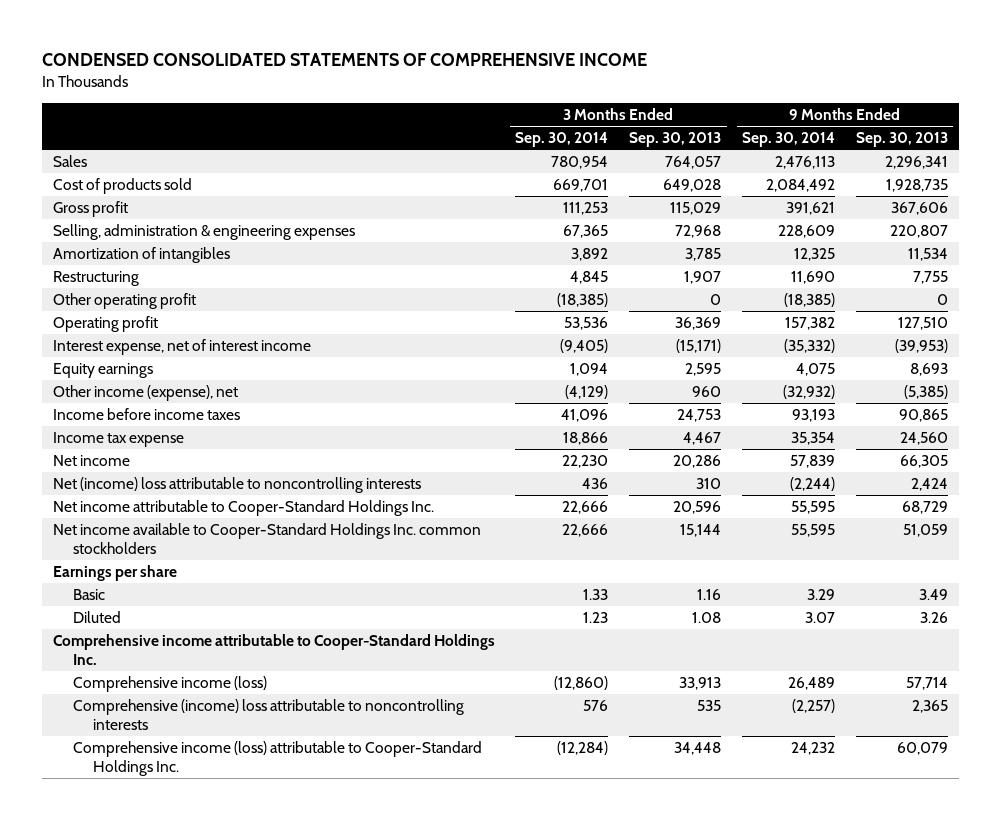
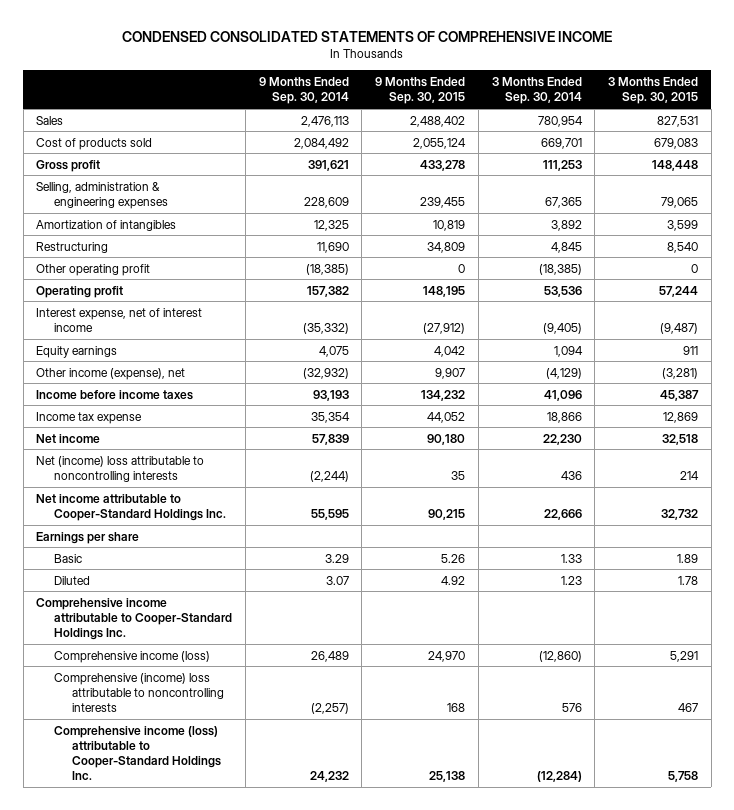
- | 3 Months Ended Sep. 30, 2014 | 3 Months Ended Sep. 30, 2013 | 9 Months Ended Sep. 30, 2014 | 9 Months Ended Sep. 30, 2013
+ | 9 Months Ended Sep. 30, 2014 | 9 Months Ended Sep. 30, 2015 | 3 Months Ended Sep. 30, 2014 | 3 Months Ended Sep. 30, 2015
- Net income available to Cooper-Standard Holdings Inc. common stockholders | 22,666 | 15,144 | 55,595 | 51,059

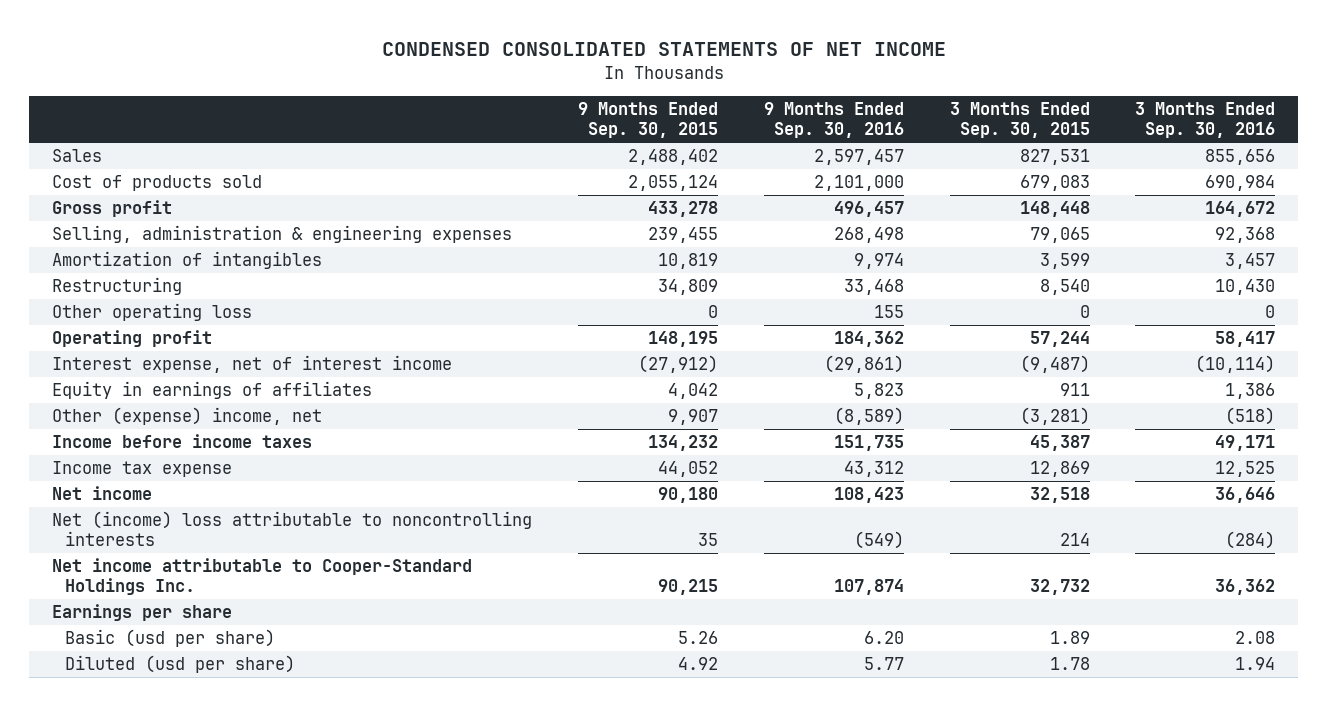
- CONDENSED CONSOLIDATED STATEMENTS OF COMPREHENSIVE INCOME
+ CONDENSED CONSOLIDATED STATEMENTS OF NET INCOME
- | 9 Months Ended Sep. 30, 2014 | 9 Months Ended Sep. 30, 2015 | 3 Months Ended Sep. 30, 2014 | 3 Months Ended Sep. 30, 2015
+ | 9 Months Ended Sep. 30, 2015 | 9 Months Ended Sep. 30, 2016 | 3 Months Ended Sep. 30, 2015 | 3 Months Ended Sep. 30, 2016
- Other operating profit | (18,385) | 0 | (18,385) | 0
+ Other operating loss | 0 | 155 | 0 | 0
- Equity earnings | 4,075 | 4,042 | 1,094 | 911
- Other income (expense), net | (32,932) | 9,907 | (4,129) | (3,281)
+ Equity in earnings of affiliates | 4,042 | 5,823 | 911 | 1,386
+ Other (expense) income, net | 9,907 | (8,589) | (3,281) | (518)
- Basic | 3.29 | 5.26 | 1.33 | 1.89
- Diluted | 3.07 | 4.92 | 1.23 | 1.78
- Comprehensive income attributable to Cooper-Standard Holdings Inc.
- Comprehensive income (loss) | 26,489 | 24,970 | (12,860) | 5,291
- Comprehensive (income) loss attributable to noncontrolling interests | (2,257) | 168 | 576 | 467
- Comprehensive income (loss) attributable to Cooper-Standard Holdings Inc. | 24,232 | 25,138 | (12,284) | 5,758
+ Basic (usd per share) | 5.26 | 6.20 | 1.89 | 2.08
+ Diluted (usd per share) | 4.92 | 5.77 | 1.78 | 1.94

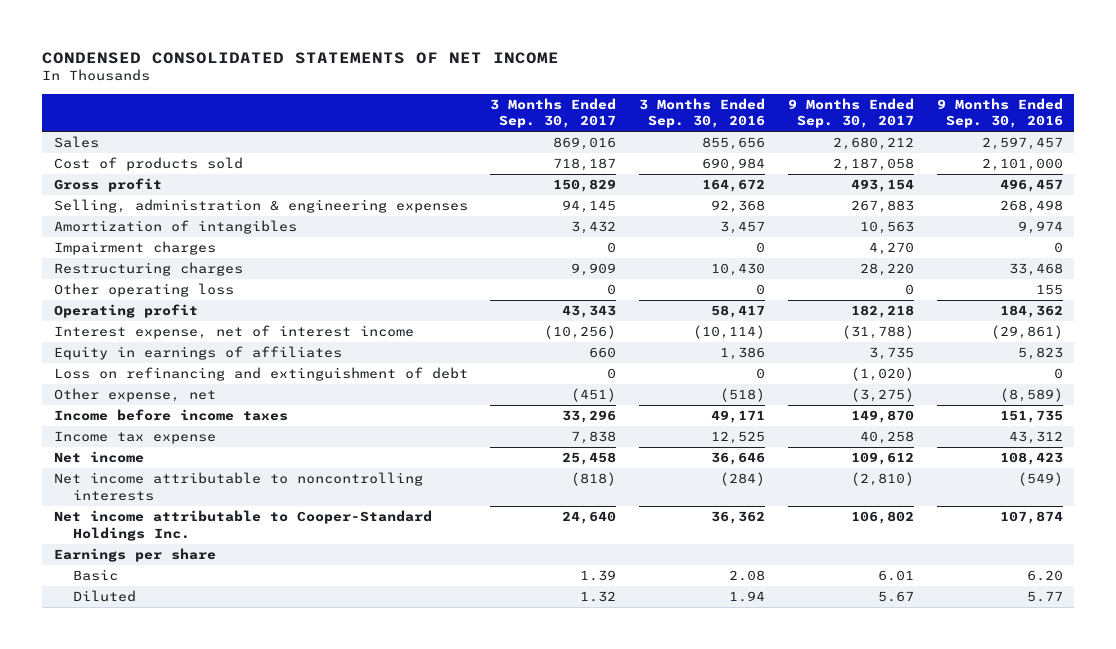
- | 9 Months Ended Sep. 30, 2015 | 9 Months Ended Sep. 30, 2016 | 3 Months Ended Sep. 30, 2015 | 3 Months Ended Sep. 30, 2016
+ | 3 Months Ended Sep. 30, 2017 | 3 Months Ended Sep. 30, 2016 | 9 Months Ended Sep. 30, 2017 | 9 Months Ended Sep. 30, 2016
- Restructuring | 34,809 | 33,468 | 8,540 | 10,430
+ Impairment charges | 0 | 0 | 4,270 | 0
+ Restructuring charges | 9,909 | 10,430 | 28,220 | 33,468
- Other (expense) income, net | 9,907 | (8,589) | (3,281) | (518)
+ Loss on refinancing and extinguishment of debt | 0 | 0 | (1,020) | 0
+ Other expense, net | (451) | (518) | (3,275) | (8,589)
- Net (income) loss attributable to noncontrolling interests | 35 | (549) | 214 | (284)
+ Net income attributable to noncontrolling interests | (818) | (284) | (2,810) | (549)
- Basic (usd per share) | 5.26 | 6.20 | 1.89 | 2.08
- Diluted (usd per share) | 4.92 | 5.77 | 1.78 | 1.94
+ Basic | 1.39 | 2.08 | 6.01 | 6.20
+ Diluted | 1.32 | 1.94 | 5.67 | 5.77

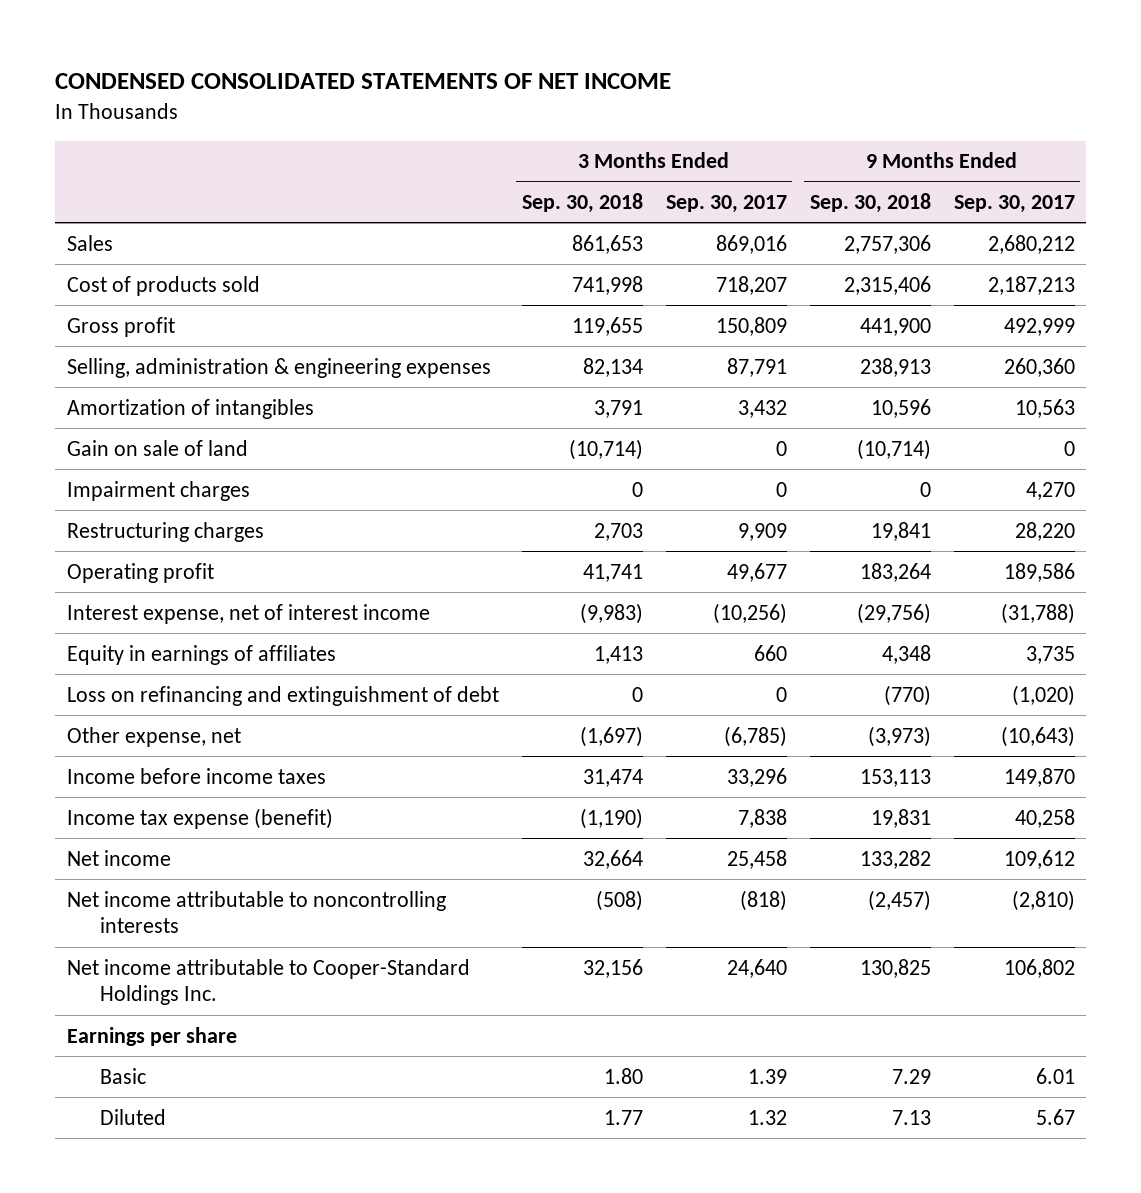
- | 3 Months Ended Sep. 30, 2017 | 3 Months Ended Sep. 30, 2016 | 9 Months Ended Sep. 30, 2017 | 9 Months Ended Sep. 30, 2016
+ | 3 Months Ended Sep. 30, 2018 | 3 Months Ended Sep. 30, 2017 | 9 Months Ended Sep. 30, 2018 | 9 Months Ended Sep. 30, 2017
- Cost of products sold | 718,187 | 690,984 | 2,187,058 | 2,101,000
- Gross profit | 150,829 | 164,672 | 493,154 | 496,457
- Selling, administration & engineering expenses | 94,145 | 92,368 | 267,883 | 268,498
+ Cost of products sold | 741,998 | 718,207 | 2,315,406 | 2,187,213
+ Gross profit | 119,655 | 150,809 | 441,900 | 492,999
+ Selling, administration & engineering expenses | 82,134 | 87,791 | 238,913 | 260,360
+ Gain on sale of land | (10,714) | 0 | (10,714) | 0
- Other operating loss | 0 | 0 | 0 | 155
- Operating profit | 43,343 | 58,417 | 182,218 | 184,362
+ Operating profit | 41,741 | 49,677 | 183,264 | 189,586
- Other expense, net | (451) | (518) | (3,275) | (8,589)
+ Other expense, net | (1,697) | (6,785) | (3,973) | (10,643)
- Income tax expense | 7,838 | 12,525 | 40,258 | 43,312
+ Income tax expense (benefit) | (1,190) | 7,838 | 19,831 | 40,258

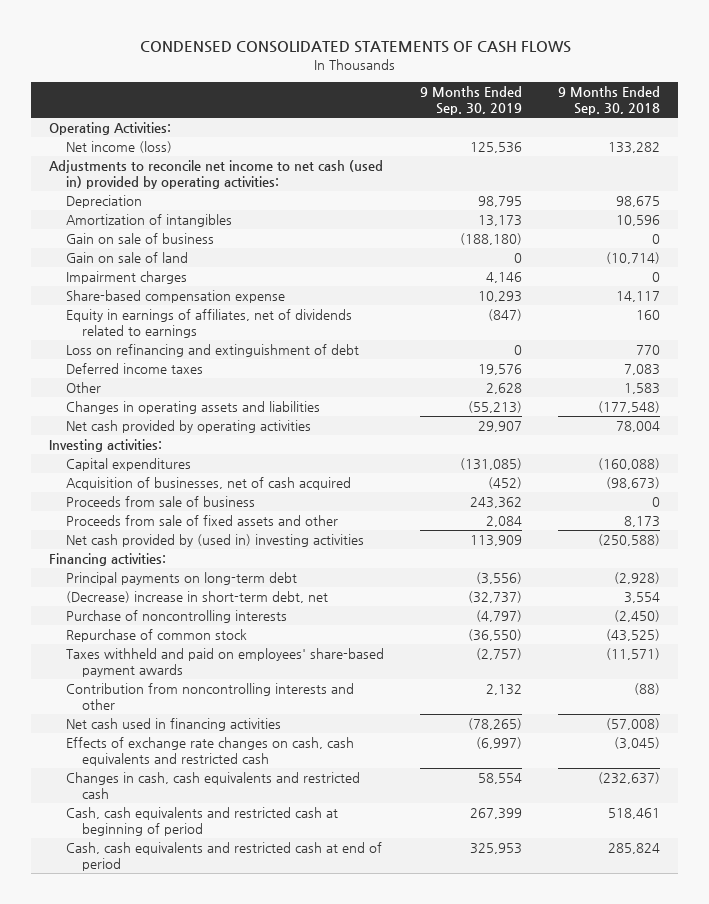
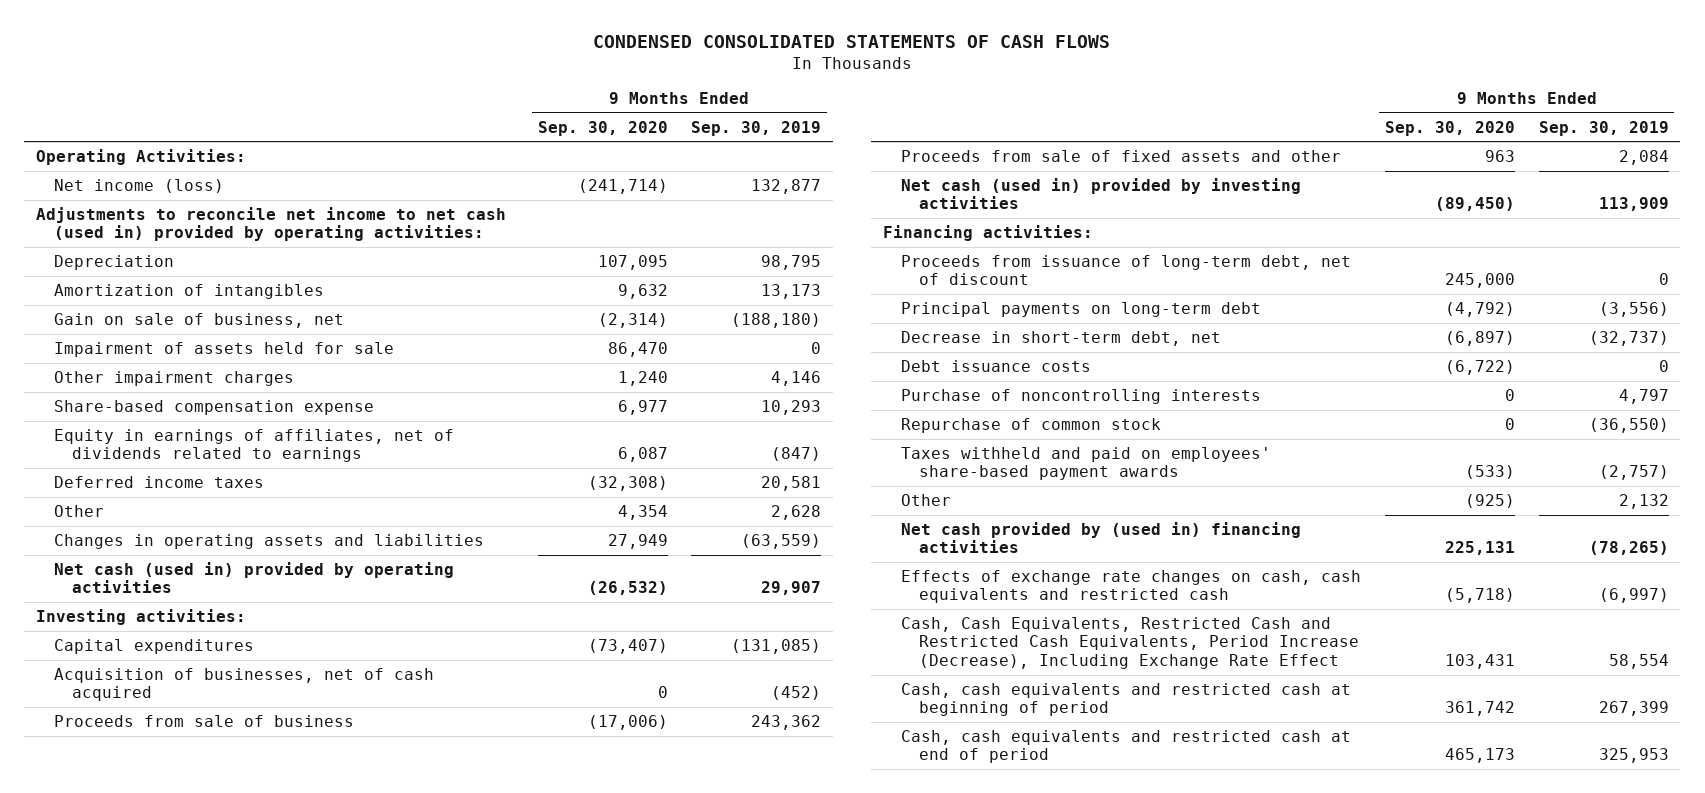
- | 9 Months Ended Sep. 30, 2019 | 9 Months Ended Sep. 30, 2018
+ | 9 Months Ended Sep. 30, 2020 | 9 Months Ended Sep. 30, 2019
- Net income (loss) | 125,536 | 133,282
+ Net income (loss) | (241,714) | 132,877
- Gain on sale of business | (188,180) | 0
- Gain on sale of land | 0 | (10,714)
- Impairment charges | 4,146 | 0
+ Gain on sale of business, net | (2,314) | (188,180)
+ Impairment of assets held for sale | 86,470 | 0
+ Other impairment charges | 1,240 | 4,146
- Loss on refinancing and extinguishment of debt | 0 | 770
- Deferred income taxes | 19,576 | 7,083
+ Deferred income taxes | (32,308) | 20,581
- Changes in operating assets and liabilities | (55,213) | (177,548)
- Net cash provided by operating activities | 29,907 | 78,004
+ Changes in operating assets and liabilities | 27,949 | (63,559)
+ Net cash (used in) provided by operating activities | (26,532) | 29,907
- Net cash provided by (used in) investing activities | 113,909 | (250,588)
+ Net cash (used in) provided by investing activities | (89,450) | 113,909
+ Proceeds from issuance of long-term debt, net of discount | 245,000 | 0
- (Decrease) increase in short-term debt, net | (32,737) | 3,554
- Purchase of noncontrolling interests | (4,797) | (2,450)
+ Decrease in short-term debt, net | (6,897) | (32,737)
+ Debt issuance costs | (6,722) | 0
+ Purchase of noncontrolling interests | 0 | 4,797
- Contribution from noncontrolling interests and other | 2,132 | (88)
- Net cash used in financing activities | (78,265) | (57,008)
+ Other | (925) | 2,132
+ Net cash provided by (used in) financing activities | 225,131 | (78,265)
- Changes in cash, cash equivalents and restricted cash | 58,554 | (232,637)
+ Cash, Cash Equivalents, Restricted Cash and Restricted Cash Equivalents, Period Increase (Decrease), Including Exchange Rate Effect | 103,431 | 58,554

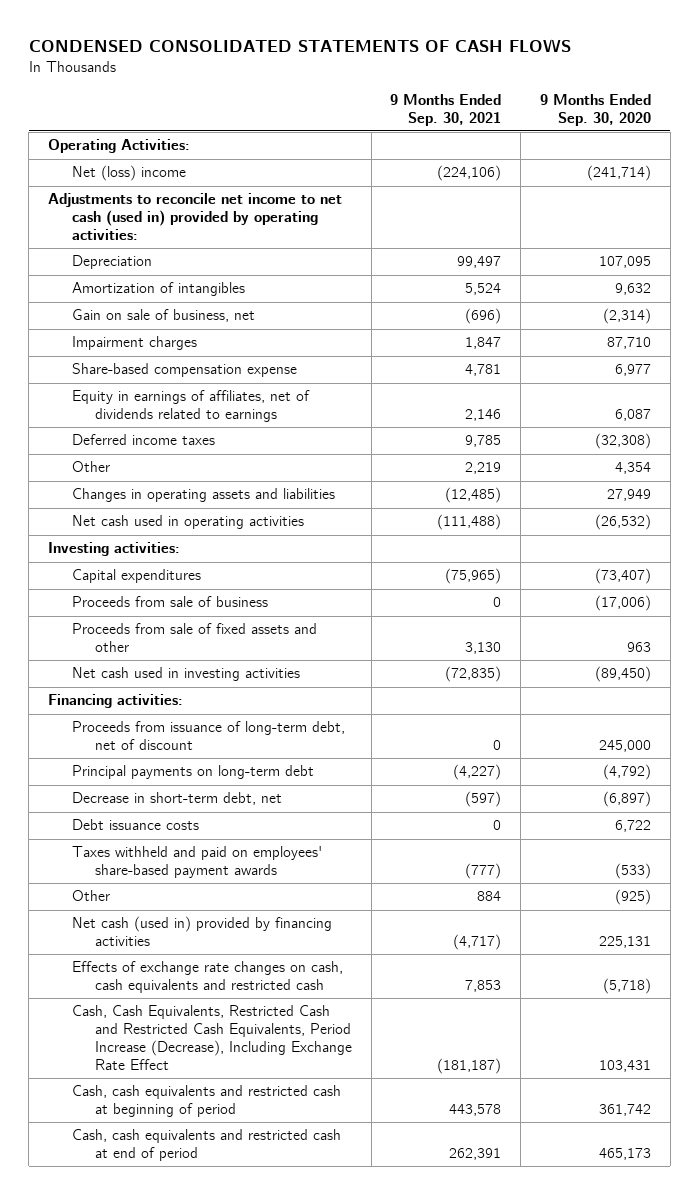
- | 9 Months Ended Sep. 30, 2020 | 9 Months Ended Sep. 30, 2019
+ | 9 Months Ended Sep. 30, 2021 | 9 Months Ended Sep. 30, 2020
- Net income (loss) | (241,714) | 132,877
+ Net (loss) income | (224,106) | (241,714)
- Impairment of assets held for sale | 86,470 | 0
- Other impairment charges | 1,240 | 4,146
+ Impairment charges | 1,847 | 87,710
- Net cash (used in) provided by operating activities | (26,532) | 29,907
+ Net cash used in operating activities | (111,488) | (26,532)
- Acquisition of businesses, net of cash acquired | 0 | (452)
- Net cash (used in) provided by investing activities | (89,450) | 113,909
+ Net cash used in investing activities | (72,835) | (89,450)
- Debt issuance costs | (6,722) | 0
- Purchase of noncontrolling interests | 0 | 4,797
- Repurchase of common stock | 0 | (36,550)
+ Debt issuance costs | 0 | 6,722
- Net cash provided by (used in) financing activities | 225,131 | (78,265)
+ Net cash (used in) provided by financing activities | (4,717) | 225,131

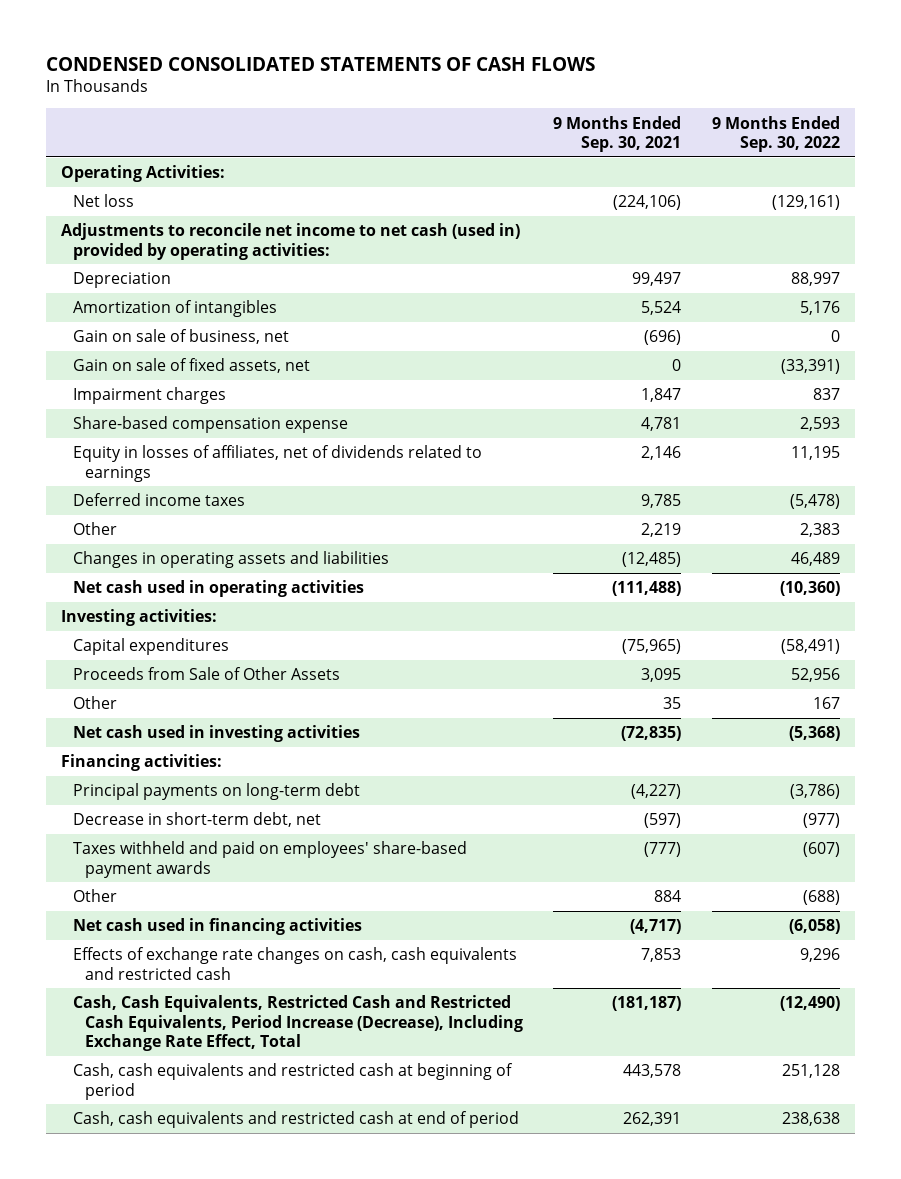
- | 9 Months Ended Sep. 30, 2021 | 9 Months Ended Sep. 30, 2020
+ | 9 Months Ended Sep. 30, 2021 | 9 Months Ended Sep. 30, 2022
- Net (loss) income | (224,106) | (241,714)
+ Net loss | (224,106) | (129,161)
+ Gain on sale of fixed assets, net | 0 | (33,391)
- Equity in earnings of affiliates, net of dividends related to earnings | 2,146 | 6,087
+ Equity in losses of affiliates, net of dividends related to earnings | 2,146 | 11,195
- Proceeds from sale of business | 0 | (17,006)
- Proceeds from sale of fixed assets and other | 3,130 | 963
+ Proceeds from Sale of Other Assets | 3,095 | 52,956
+ Other | 35 | 167
- Proceeds from issuance of long-term debt, net of discount | 0 | 245,000
- Debt issuance costs | 0 | 6,722
- Net cash (used in) provided by financing activities | (4,717) | 225,131
+ Net cash used in financing activities | (4,717) | (6,058)
- Cash, Cash Equivalents, Restricted Cash and Restricted Cash Equivalents, Period Increase (Decrease), Including Exchange Rate Effect | (181,187) | 103,431
+ Cash, Cash Equivalents, Restricted Cash and Restricted Cash Equivalents, Period Increase (Decrease), Including Exchange Rate Effect, Total | (181,187) | (12,490)

